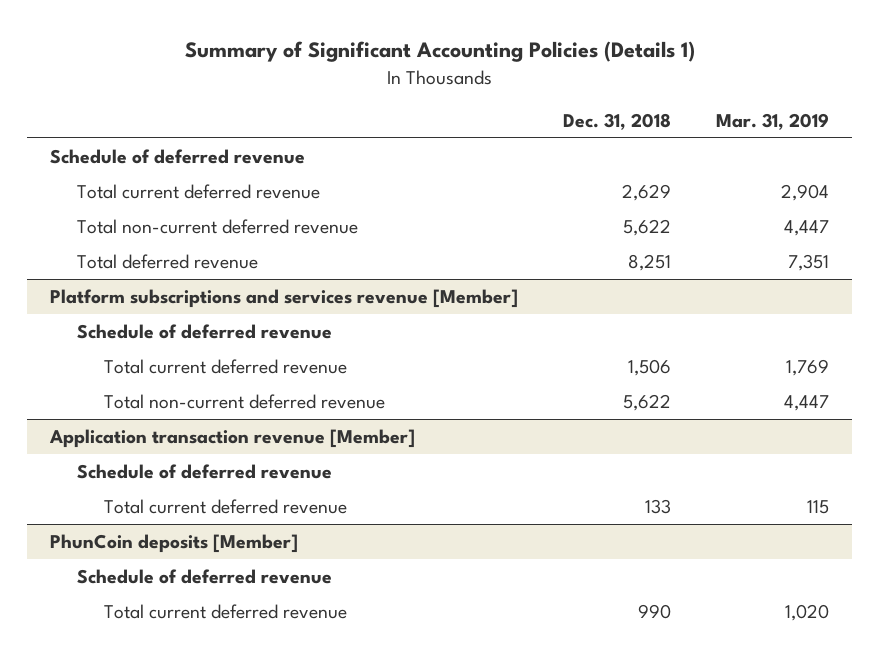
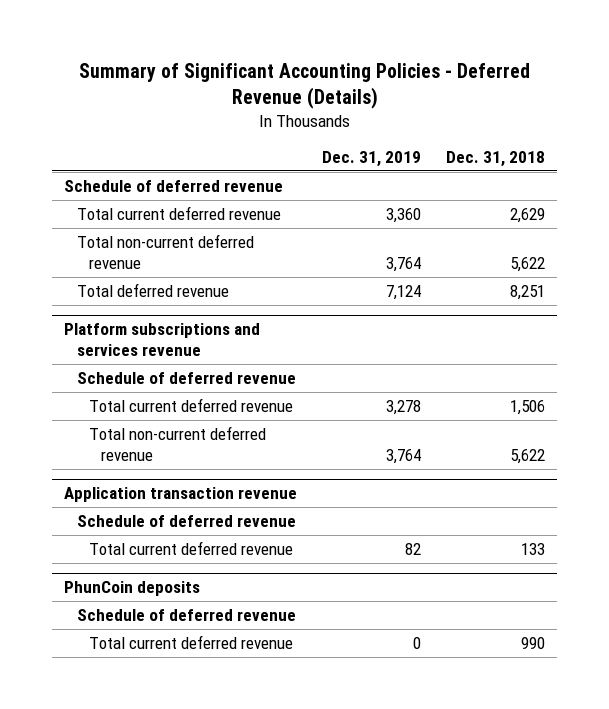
- Summary of Significant Accounting Policies (Details 1)
+ Summary of Significant Accounting Policies - Deferred Revenue (Details)
- | Dec. 31, 2018 | Mar. 31, 2019
+ | Dec. 31, 2019 | Dec. 31, 2018
- Platform subscriptions and services revenue [Member]
+ Platform subscriptions and services revenue
- Application transaction revenue [Member]
+ Application transaction revenue
- PhunCoin deposits [Member]
+ PhunCoin deposits

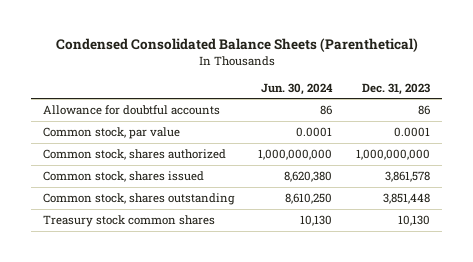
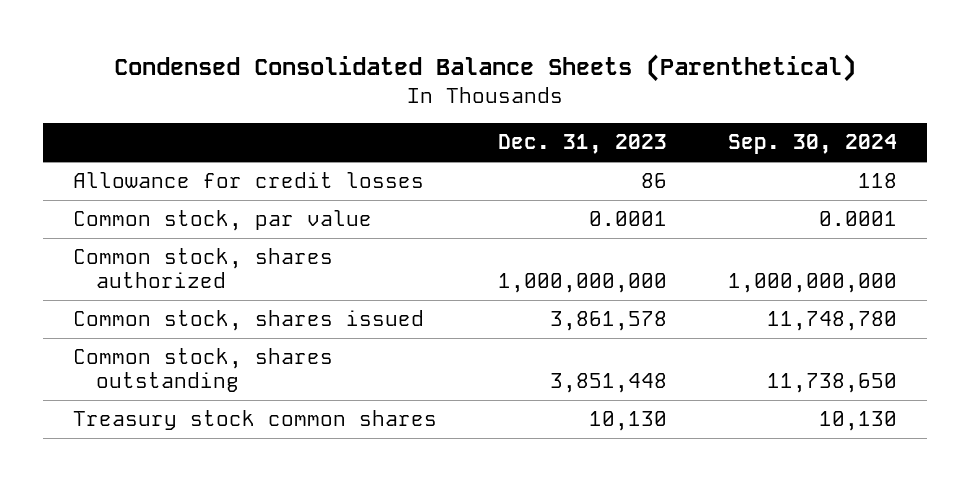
- | Jun. 30, 2024 | Dec. 31, 2023
+ | Dec. 31, 2023 | Sep. 30, 2024
- Allowance for doubtful accounts | 86 | 86
+ Allowance for credit losses | 86 | 118

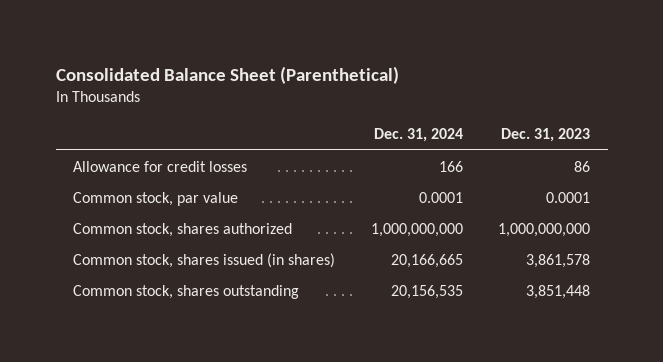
- Condensed Consolidated Balance Sheets (Parenthetical)
+ Consolidated Balance Sheet (Parenthetical)
- | Dec. 31, 2023 | Sep. 30, 2024
+ | Dec. 31, 2024 | Dec. 31, 2023
- Common stock, shares issued | 3,861,578 | 11,748,780
+ Common stock, shares issued (in shares) | 20,166,665 | 3,861,578
- Treasury stock common shares | 10,130 | 10,130

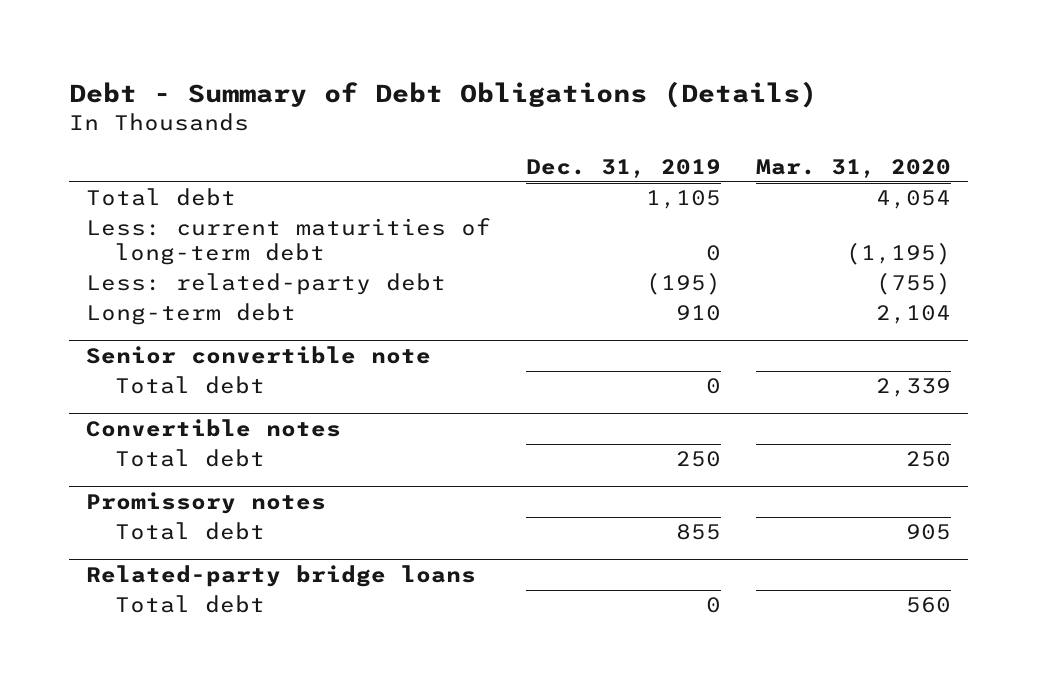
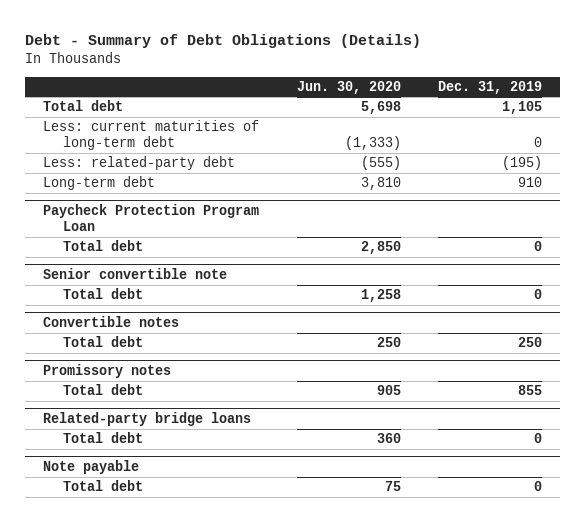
- | Dec. 31, 2019 | Mar. 31, 2020
+ | Jun. 30, 2020 | Dec. 31, 2019
+ Paycheck Protection Program Loan
+ Total debt | 2,850 | 0
+ Note payable
+ Total debt | 75 | 0

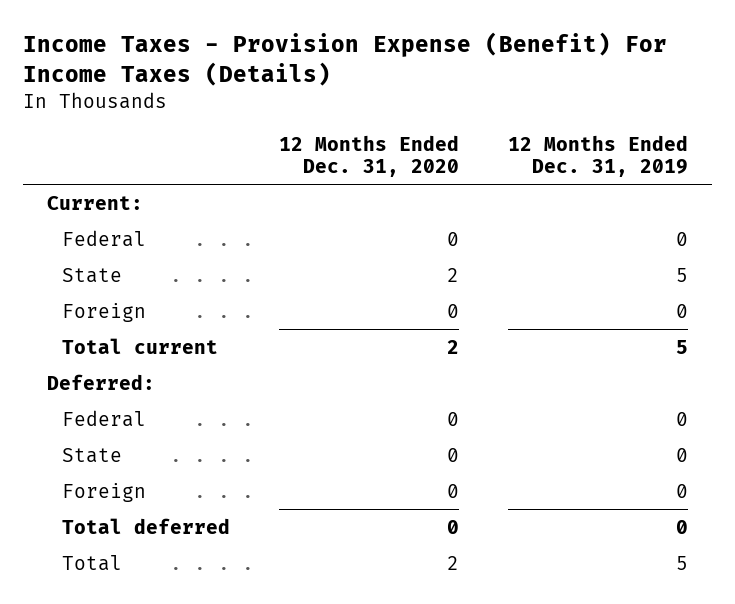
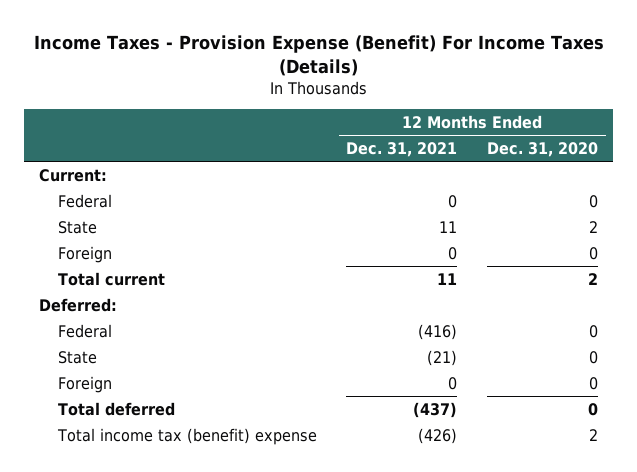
- | 12 Months Ended Dec. 31, 2020 | 12 Months Ended Dec. 31, 2019
+ | 12 Months Ended Dec. 31, 2021 | 12 Months Ended Dec. 31, 2020
- Total | 2 | 5
+ Total income tax (benefit) expense | (426) | 2

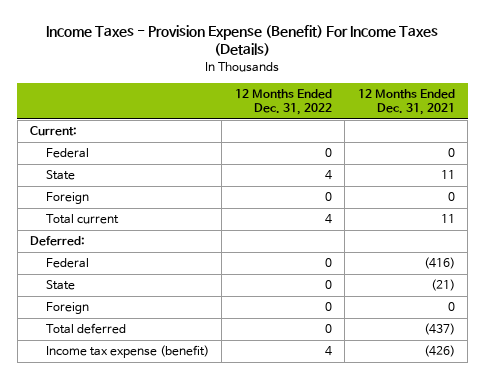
- | 12 Months Ended Dec. 31, 2021 | 12 Months Ended Dec. 31, 2020
+ | 12 Months Ended Dec. 31, 2022 | 12 Months Ended Dec. 31, 2021
- Total income tax (benefit) expense | (426) | 2
+ Income tax expense (benefit) | 4 | (426)

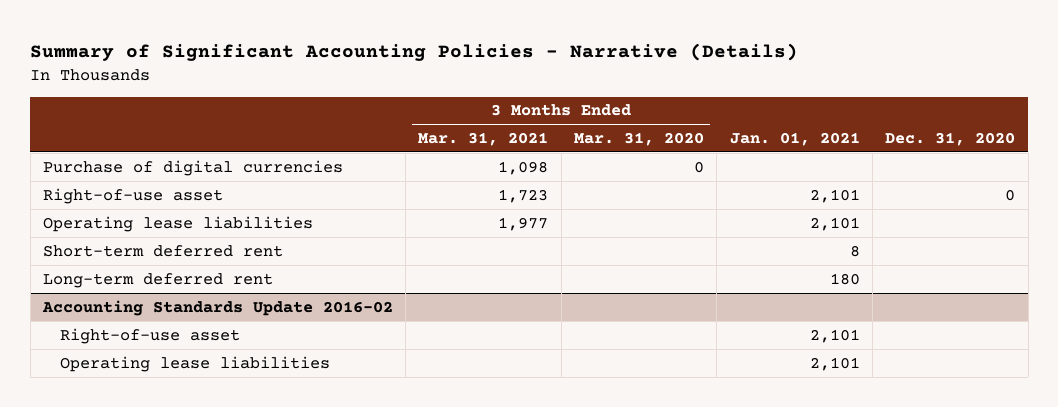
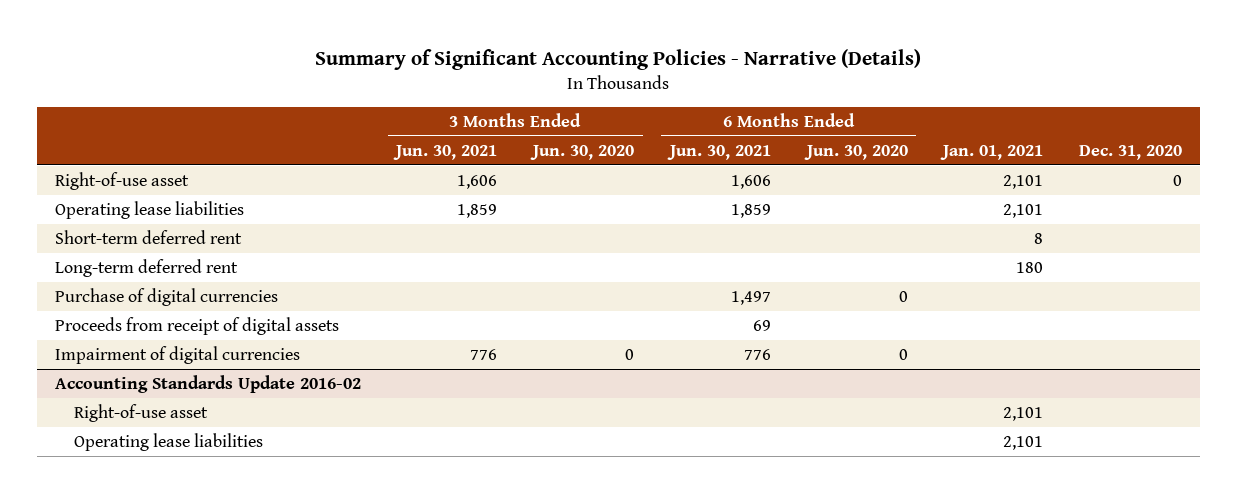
- | 3 Months Ended Mar. 31, 2021 | 3 Months Ended Mar. 31, 2020 | Jan. 01, 2021 | Dec. 31, 2020
+ | 3 Months Ended Jun. 30, 2021 | 3 Months Ended Jun. 30, 2020 | 6 Months Ended Jun. 30, 2021 | 6 Months Ended Jun. 30, 2020 | Jan. 01, 2021 | Dec. 31, 2020
moved down: Purchase of digital currencies | | | 1,497 | 0 | |
+ Proceeds from receipt of digital assets | | | 69 | | |
+ Impairment of digital currencies | 776 | 0 | 776 | 0 | |

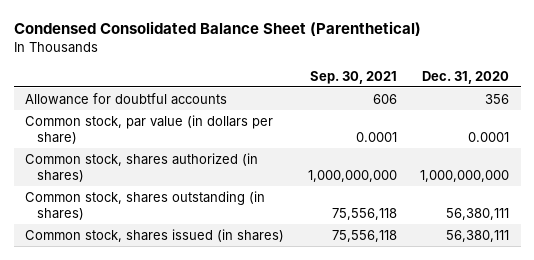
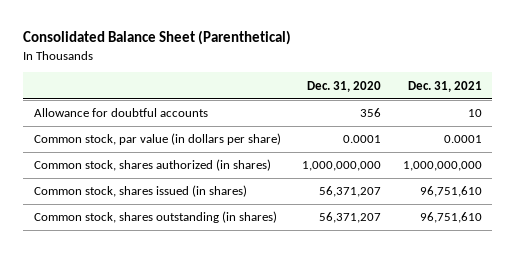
- Condensed Consolidated Balance Sheet (Parenthetical)
+ Consolidated Balance Sheet (Parenthetical)
- | Sep. 30, 2021 | Dec. 31, 2020
+ | Dec. 31, 2020 | Dec. 31, 2021
- Common stock, shares outstanding (in shares) | 75,556,118 | 56,380,111
- Common stock, shares issued (in shares) | 75,556,118 | 56,380,111
+ Common stock, shares issued (in shares) | 56,371,207 | 96,751,610
+ Common stock, shares outstanding (in shares) | 56,371,207 | 96,751,610

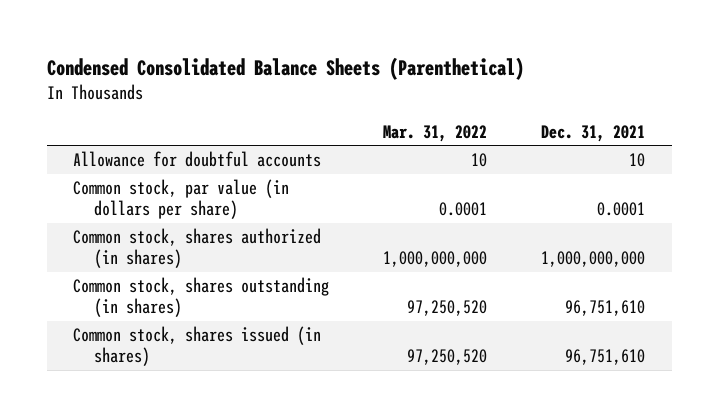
- Consolidated Balance Sheet (Parenthetical)
+ Condensed Consolidated Balance Sheets (Parenthetical)
- | Dec. 31, 2020 | Dec. 31, 2021
+ | Mar. 31, 2022 | Dec. 31, 2021
moved down: Common stock, shares issued (in shares) | 97,250,520 | 96,751,610

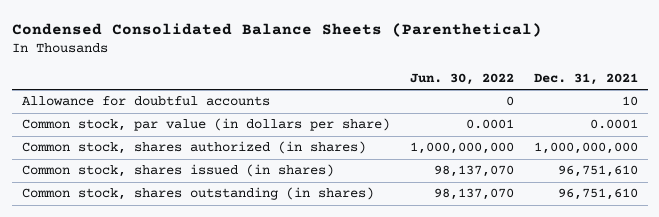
- | Mar. 31, 2022 | Dec. 31, 2021
+ | Jun. 30, 2022 | Dec. 31, 2021
moved down: Common stock, shares outstanding (in shares) | 98,137,070 | 96,751,610

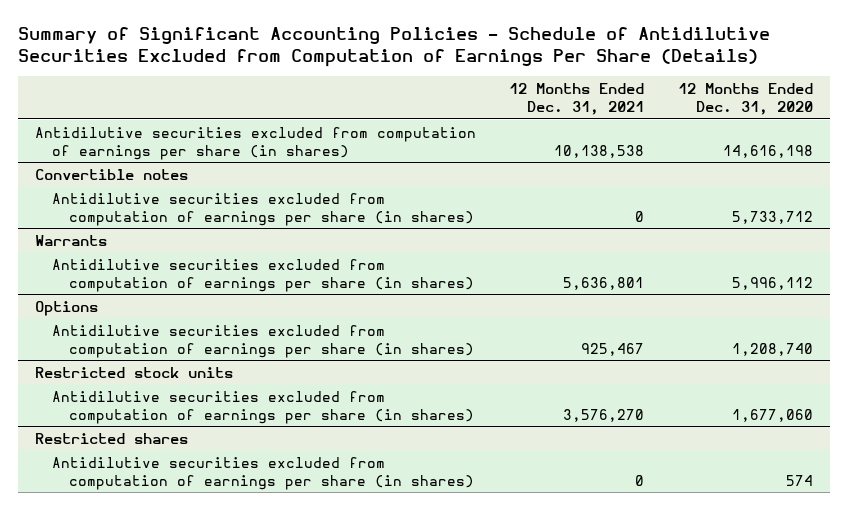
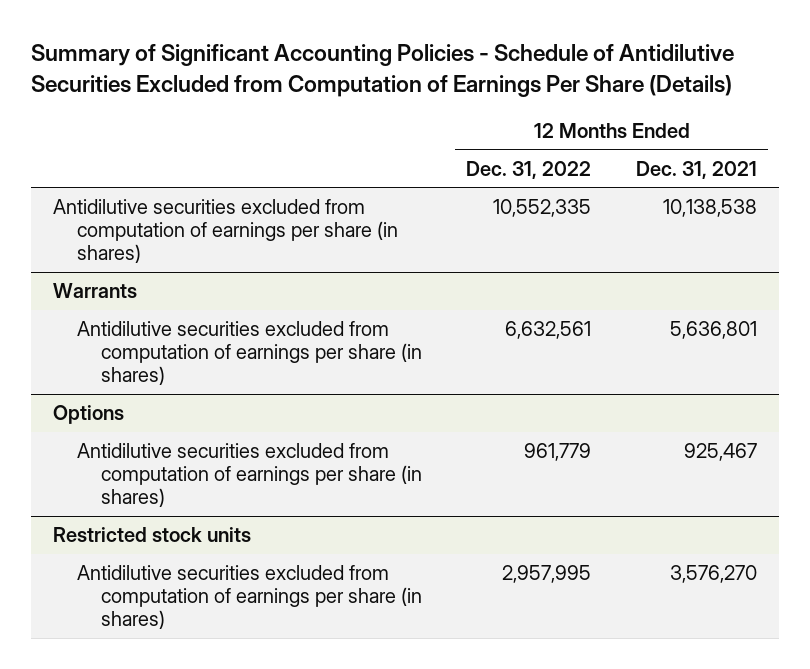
- | 12 Months Ended Dec. 31, 2021 | 12 Months Ended Dec. 31, 2020
+ | 12 Months Ended Dec. 31, 2022 | 12 Months Ended Dec. 31, 2021
- Convertible notes
- Antidilutive securities excluded from computation of earnings per share (in shares) | 0 | 5,733,712
- Restricted shares
- Antidilutive securities excluded from computation of earnings per share (in shares) | 0 | 574

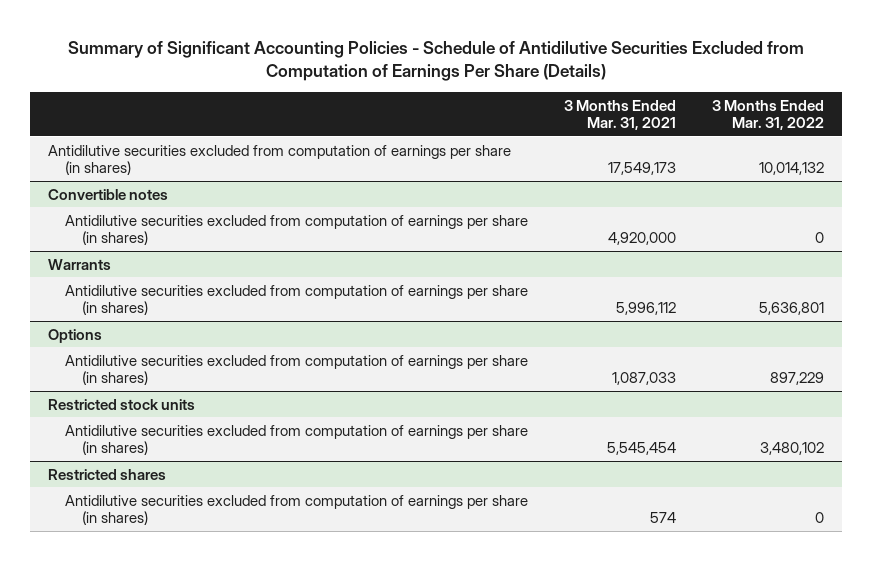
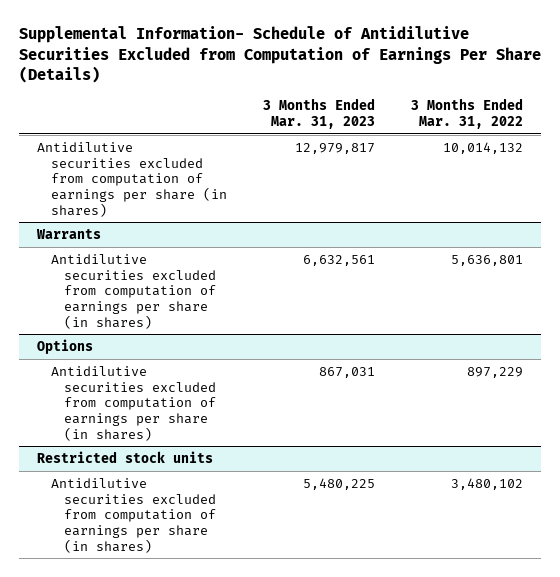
- Summary of Significant Accounting Policies - Schedule of Antidilutive Securities Excluded from Computation of Earnings Per Share (Details)
+ Supplemental Information- Schedule of Antidilutive Securities Excluded from Computation of Earnings Per Share (Details)
- | 3 Months Ended Mar. 31, 2021 | 3 Months Ended Mar. 31, 2022
+ | 3 Months Ended Mar. 31, 2023 | 3 Months Ended Mar. 31, 2022
- Convertible notes
- Antidilutive securities excluded from computation of earnings per share (in shares) | 4,920,000 | 0
- Restricted shares
- Antidilutive securities excluded from computation of earnings per share (in shares) | 574 | 0

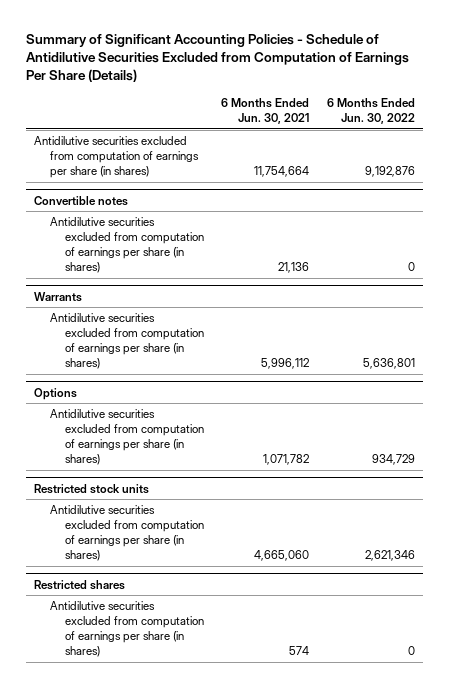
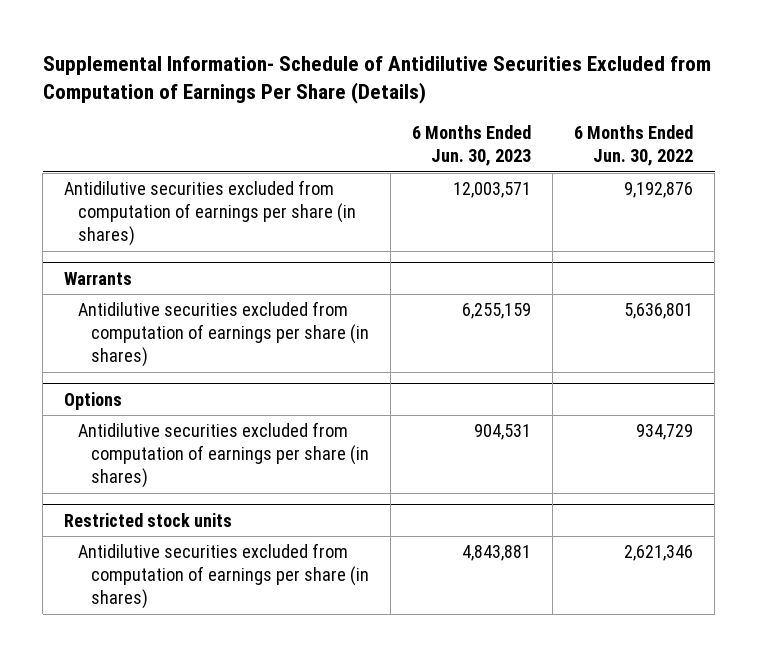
- Summary of Significant Accounting Policies - Schedule of Antidilutive Securities Excluded from Computation of Earnings Per Share (Details)
+ Supplemental Information- Schedule of Antidilutive Securities Excluded from Computation of Earnings Per Share (Details)
- | 6 Months Ended Jun. 30, 2021 | 6 Months Ended Jun. 30, 2022
+ | 6 Months Ended Jun. 30, 2023 | 6 Months Ended Jun. 30, 2022
- Convertible notes
- Antidilutive securities excluded from computation of earnings per share (in shares) | 21,136 | 0
- Restricted shares
- Antidilutive securities excluded from computation of earnings per share (in shares) | 574 | 0

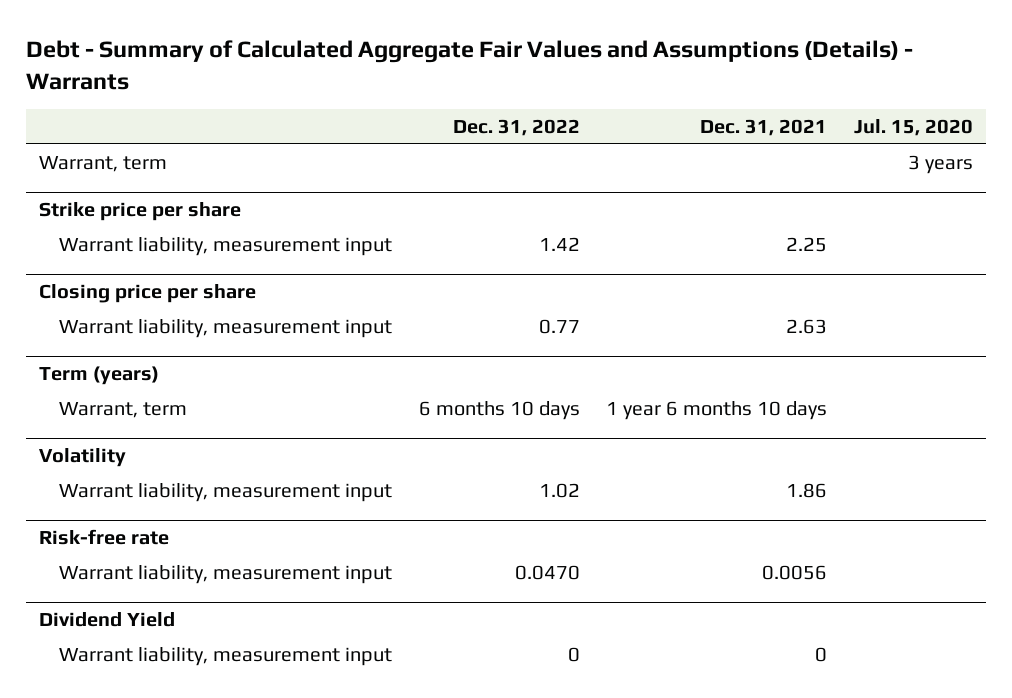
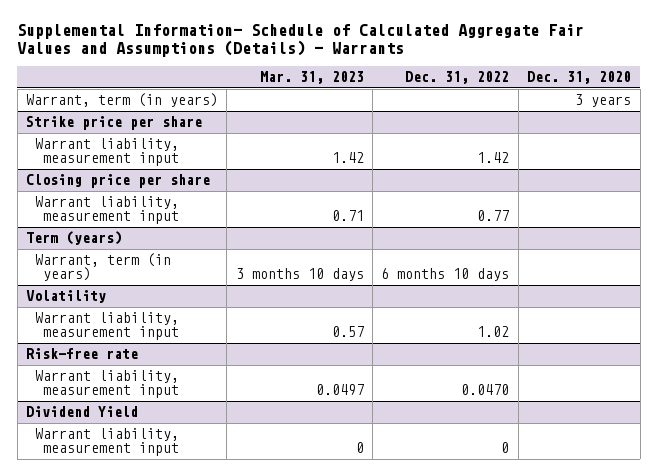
- Debt - Summary of Calculated Aggregate Fair Values and Assumptions (Details) - Warrants
+ Supplemental Information- Schedule of Calculated Aggregate Fair Values and Assumptions (Details) - Warrants
- | Dec. 31, 2022 | Dec. 31, 2021 | Jul. 15, 2020
+ | Mar. 31, 2023 | Dec. 31, 2022 | Dec. 31, 2020
- Warrant, term | | | 3 years
+ Warrant, term (in years) | | | 3 years
@ Term (years)
- Warrant, term | 6 months 10 days | 1 year 6 months 10 days |
+ Warrant, term (in years) | 3 months 10 days | 6 months 10 days |

